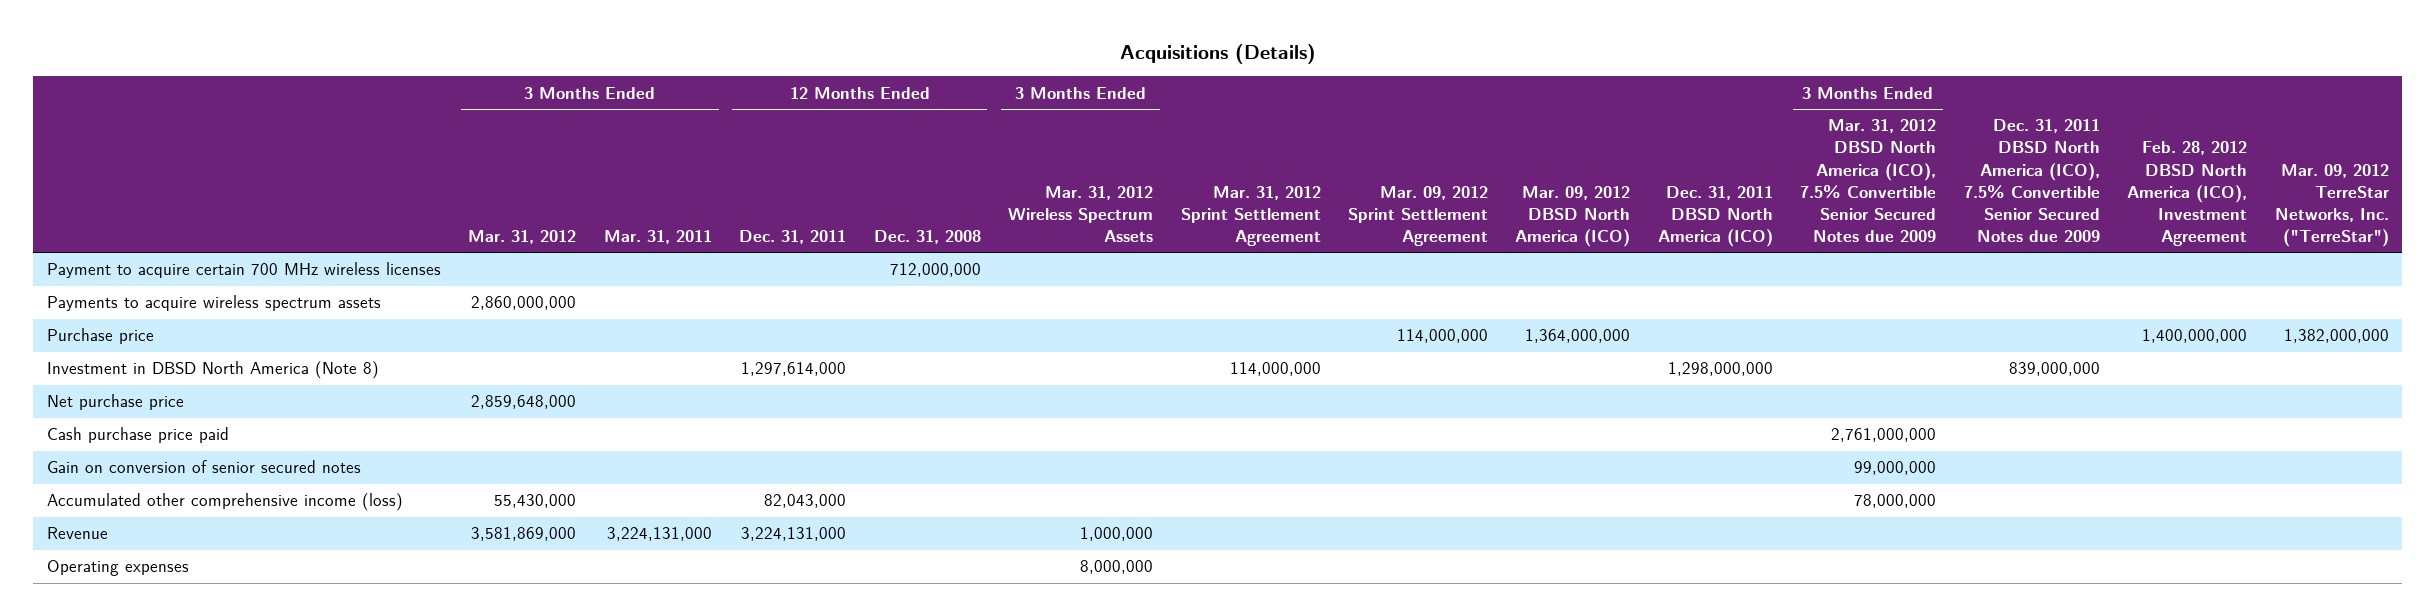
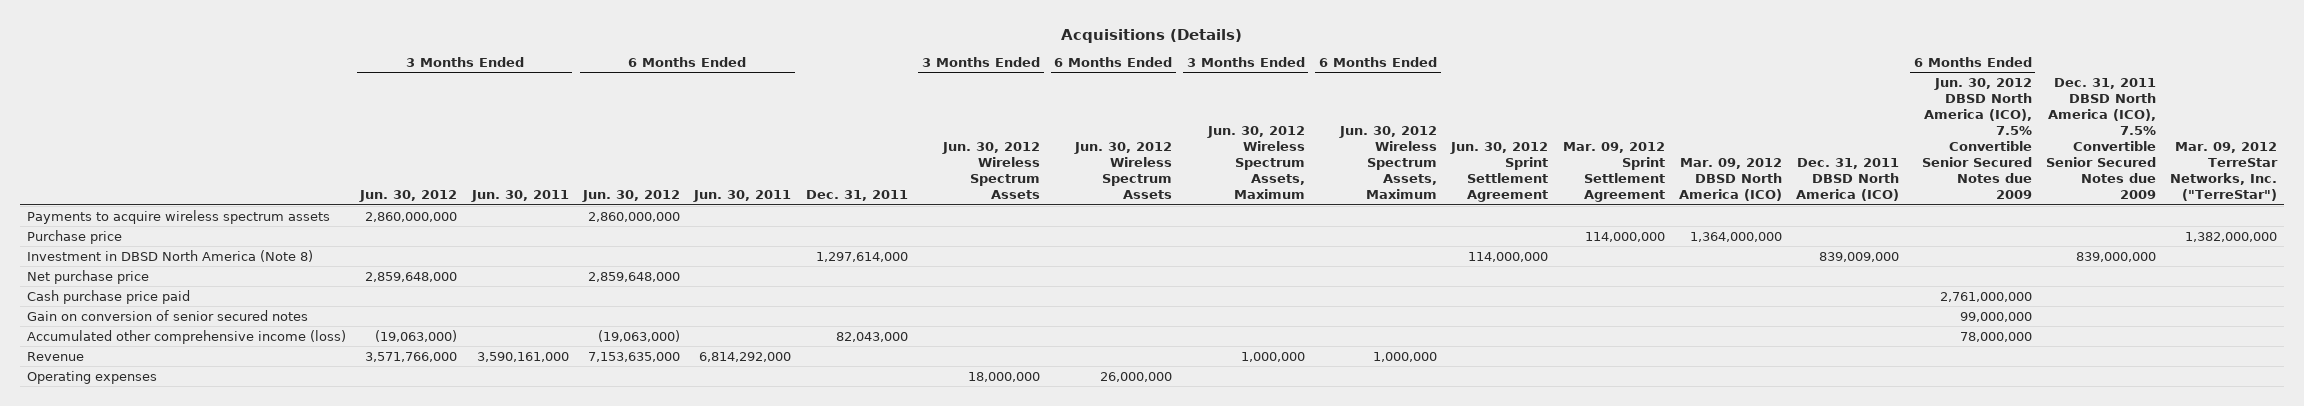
- | 3 Months Ended Mar. 31, 2012 | 3 Months Ended Mar. 31, 2011 | 12 Months Ended Dec. 31, 2011 | 12 Months Ended Dec. 31, 2008 | 3 Months Ended Mar. 31, 2012 Wireless Spectrum Assets | Mar. 31, 2012 Sprint Settlement Agreement | Mar. 09, 2012 Sprint Settlement Agreement | Mar. 09, 2012 DBSD North America (ICO) | Dec. 31, 2011 DBSD North America (ICO) | 3 Months Ended Mar. 31, 2012 DBSD North America (ICO), 7.5% Convertible Senior Secured Notes due 2009 | Dec. 31, 2011 DBSD North America (ICO), 7.5% Convertible Senior Secured Notes due 2009 | Feb. 28, 2012 DBSD North America (ICO), Investment Agreement | Mar. 09, 2012 TerreStar Networks, Inc. ("TerreStar")
+ | 3 Months Ended Jun. 30, 2012 | 3 Months Ended Jun. 30, 2011 | 6 Months Ended Jun. 30, 2012 | 6 Months Ended Jun. 30, 2011 | Dec. 31, 2011 | 3 Months Ended Jun. 30, 2012 Wireless Spectrum Assets | 6 Months Ended Jun. 30, 2012 Wireless Spectrum Assets | 3 Months Ended Jun. 30, 2012 Wireless Spectrum Assets, Maximum | 6 Months Ended Jun. 30, 2012 Wireless Spectrum Assets, Maximum | Jun. 30, 2012 Sprint Settlement Agreement | Mar. 09, 2012 Sprint Settlement Agreement | Mar. 09, 2012 DBSD North America (ICO) | Dec. 31, 2011 DBSD North America (ICO) | 6 Months Ended Jun. 30, 2012 DBSD North America (ICO), 7.5% Convertible Senior Secured Notes due 2009 | Dec. 31, 2011 DBSD North America (ICO), 7.5% Convertible Senior Secured Notes due 2009 | Mar. 09, 2012 TerreStar Networks, Inc. ("TerreStar")
- Payment to acquire certain 700 MHz wireless licenses | | | | 712,000,000 | | | | | | | | |
- Investment in DBSD North America (Note 8) | | | 1,297,614,000 | | | 114,000,000 | | | 1,298,000,000 | | 839,000,000 | |
+ Investment in DBSD North America (Note 8) | | | | | 1,297,614,000 | | | | | 114,000,000 | | | 839,009,000 | | 839,000,000 |

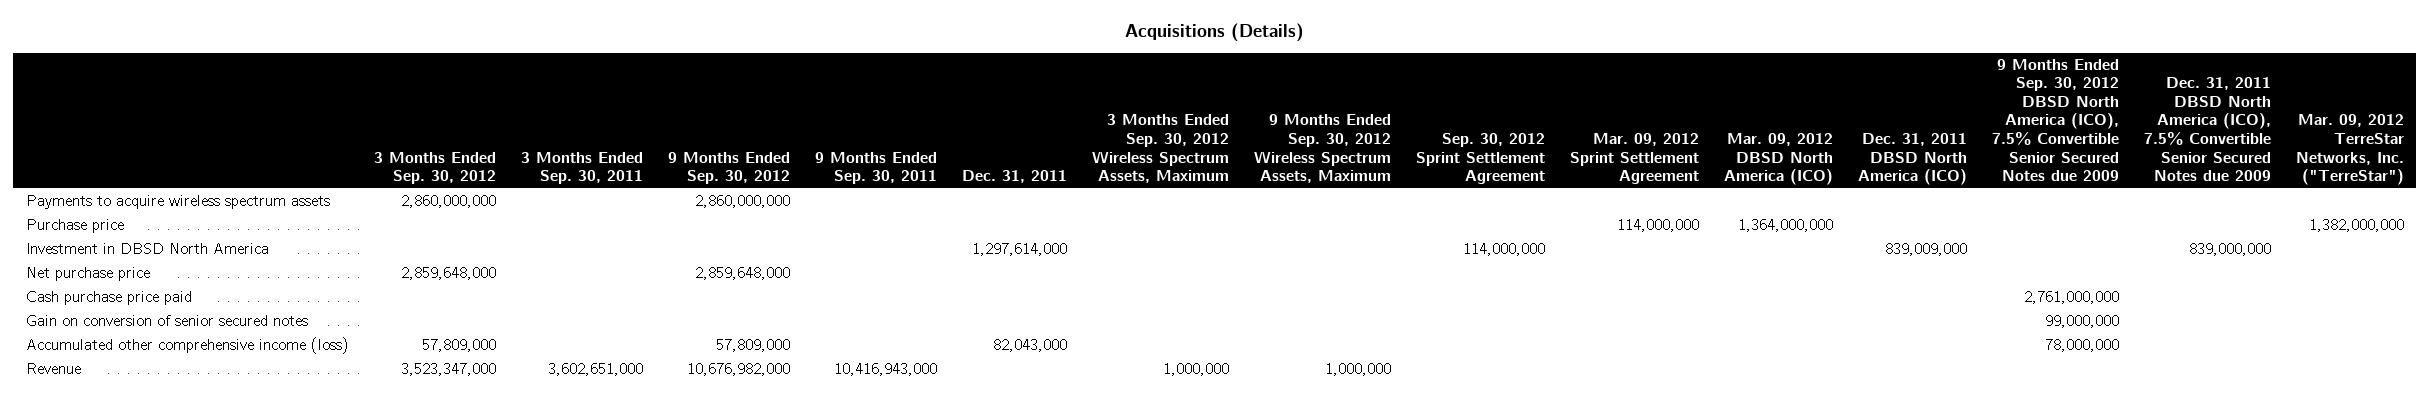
- | 3 Months Ended Jun. 30, 2012 | 3 Months Ended Jun. 30, 2011 | 6 Months Ended Jun. 30, 2012 | 6 Months Ended Jun. 30, 2011 | Dec. 31, 2011 | 3 Months Ended Jun. 30, 2012 Wireless Spectrum Assets | 6 Months Ended Jun. 30, 2012 Wireless Spectrum Assets | 3 Months Ended Jun. 30, 2012 Wireless Spectrum Assets, Maximum | 6 Months Ended Jun. 30, 2012 Wireless Spectrum Assets, Maximum | Jun. 30, 2012 Sprint Settlement Agreement | Mar. 09, 2012 Sprint Settlement Agreement | Mar. 09, 2012 DBSD North America (ICO) | Dec. 31, 2011 DBSD North America (ICO) | 6 Months Ended Jun. 30, 2012 DBSD North America (ICO), 7.5% Convertible Senior Secured Notes due 2009 | Dec. 31, 2011 DBSD North America (ICO), 7.5% Convertible Senior Secured Notes due 2009 | Mar. 09, 2012 TerreStar Networks, Inc. ("TerreStar")
+ | 3 Months Ended Sep. 30, 2012 | 3 Months Ended Sep. 30, 2011 | 9 Months Ended Sep. 30, 2012 | 9 Months Ended Sep. 30, 2011 | Dec. 31, 2011 | 3 Months Ended Sep. 30, 2012 Wireless Spectrum Assets, Maximum | 9 Months Ended Sep. 30, 2012 Wireless Spectrum Assets, Maximum | Sep. 30, 2012 Sprint Settlement Agreement | Mar. 09, 2012 Sprint Settlement Agreement | Mar. 09, 2012 DBSD North America (ICO) | Dec. 31, 2011 DBSD North America (ICO) | 9 Months Ended Sep. 30, 2012 DBSD North America (ICO), 7.5% Convertible Senior Secured Notes due 2009 | Dec. 31, 2011 DBSD North America (ICO), 7.5% Convertible Senior Secured Notes due 2009 | Mar. 09, 2012 TerreStar Networks, Inc. ("TerreStar")
- Investment in DBSD North America (Note 8) | | | | | 1,297,614,000 | | | | | 114,000,000 | | | 839,009,000 | | 839,000,000 |
+ Investment in DBSD North America | | | | | 1,297,614,000 | | | 114,000,000 | | | 839,009,000 | | 839,000,000 |
- Operating expenses | | | | | | 18,000,000 | 26,000,000 | | | | | | | | |

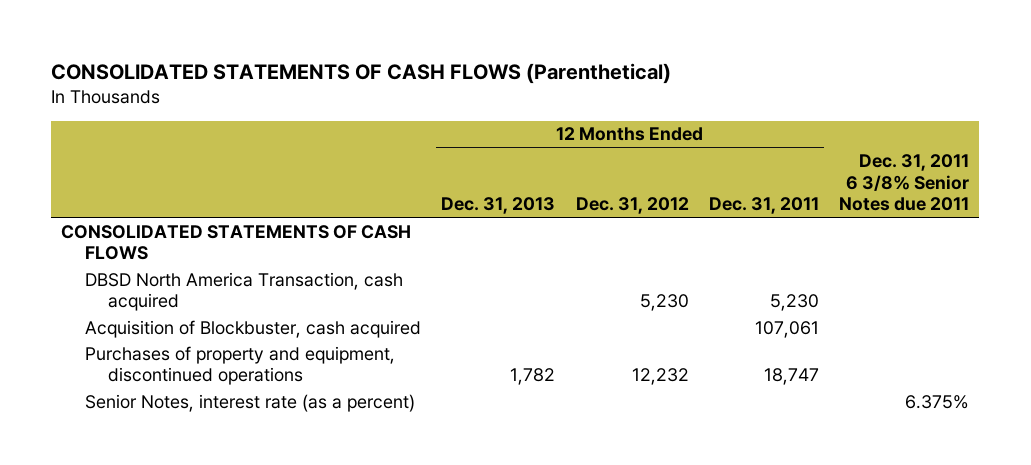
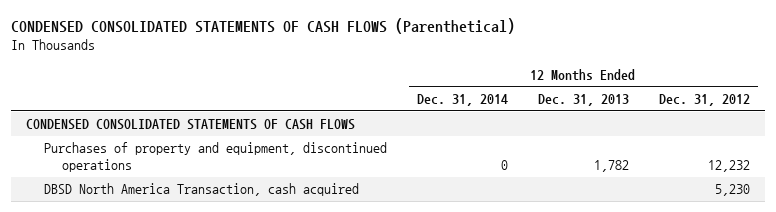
- CONSOLIDATED STATEMENTS OF CASH FLOWS (Parenthetical)
+ CONDENSED CONSOLIDATED STATEMENTS OF CASH FLOWS (Parenthetical)
- | 12 Months Ended Dec. 31, 2013 | 12 Months Ended Dec. 31, 2012 | 12 Months Ended Dec. 31, 2011 | Dec. 31, 2011 6 3/8% Senior Notes due 2011
+ | 12 Months Ended Dec. 31, 2014 | 12 Months Ended Dec. 31, 2013 | 12 Months Ended Dec. 31, 2012
- CONSOLIDATED STATEMENTS OF CASH FLOWS
- Acquisition of Blockbuster, cash acquired | | | 107,061 |
+ CONDENSED CONSOLIDATED STATEMENTS OF CASH FLOWS
- Senior Notes, interest rate (as a percent) | | | | 6.375%
moved down: DBSD North America Transaction, cash acquired | | | 5,230

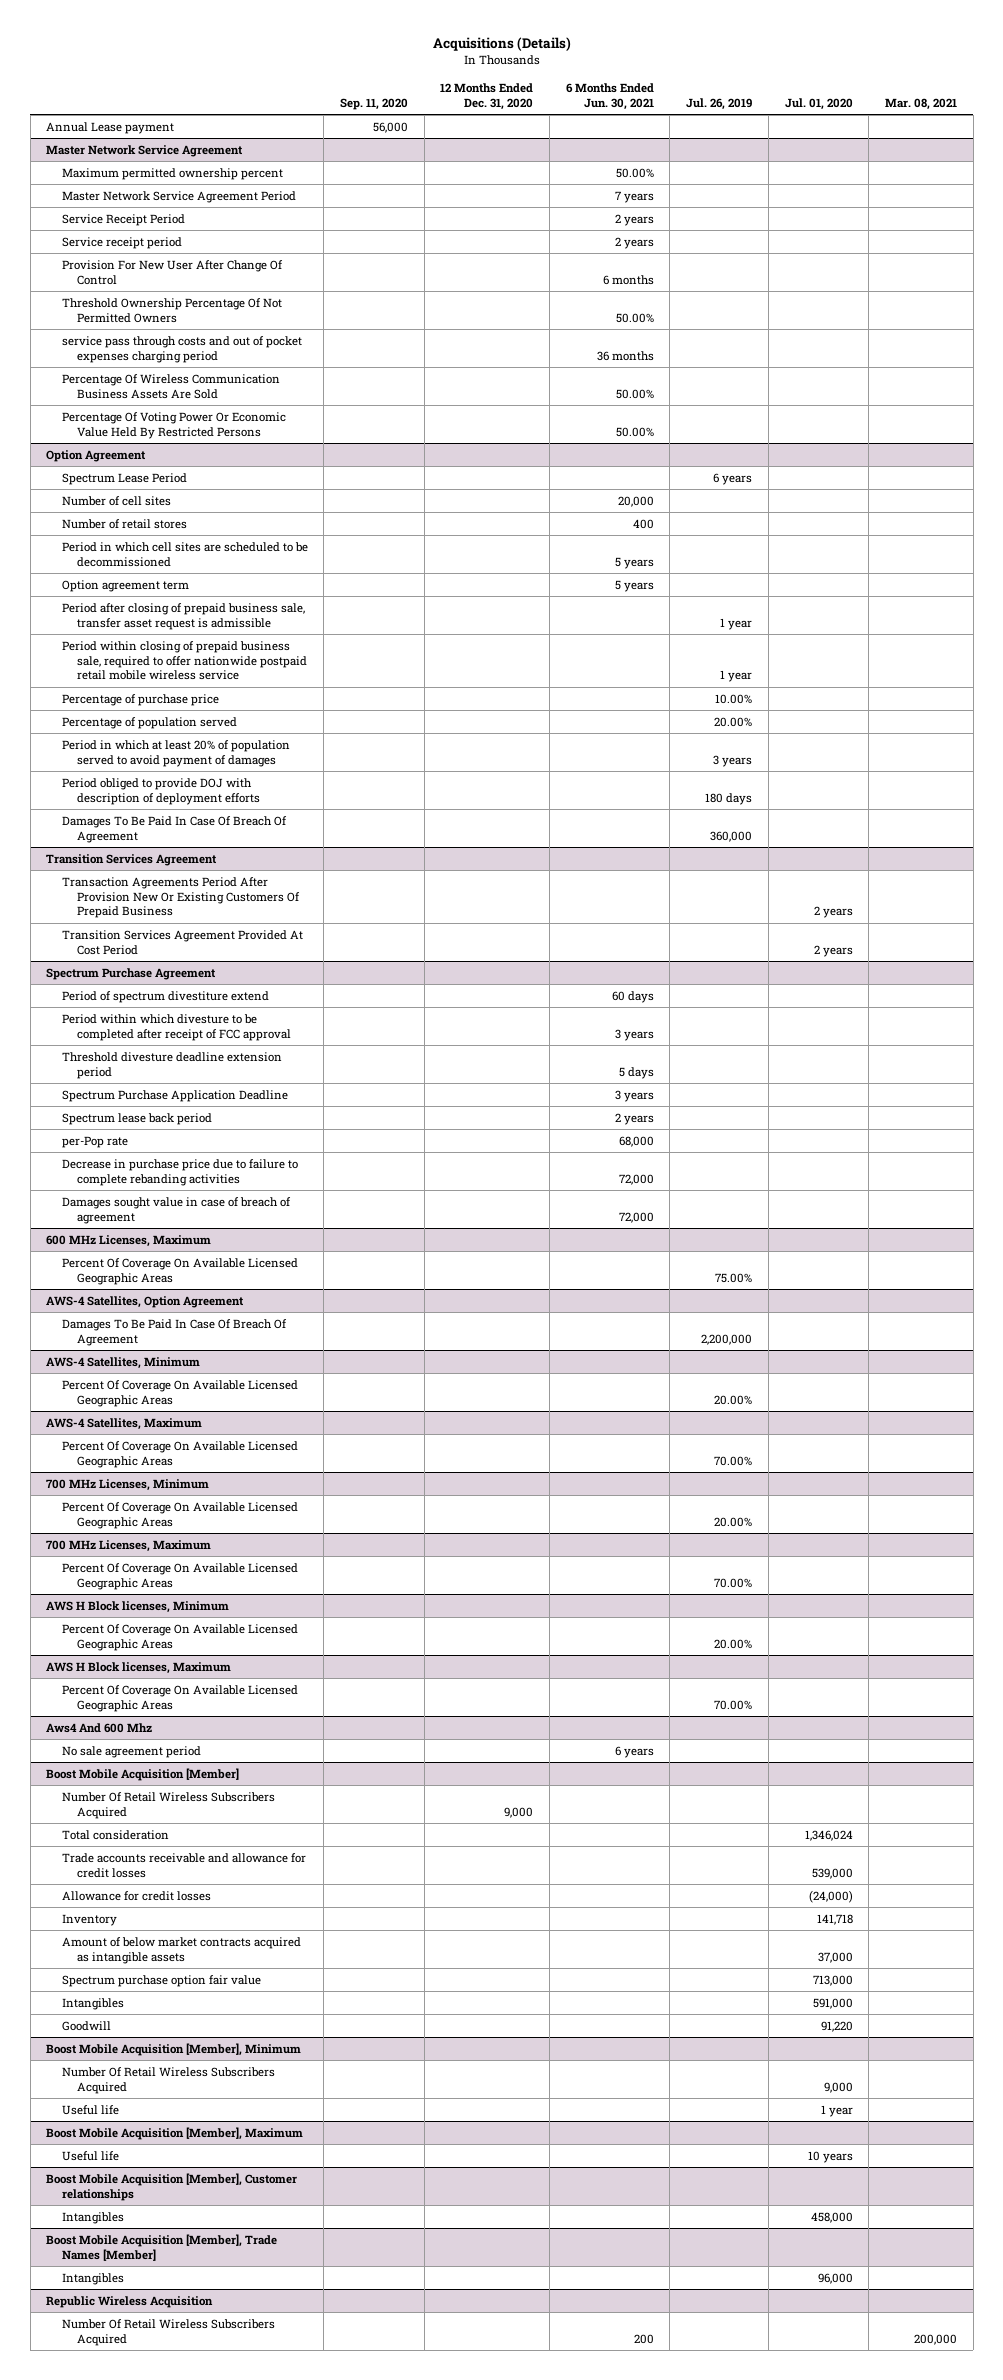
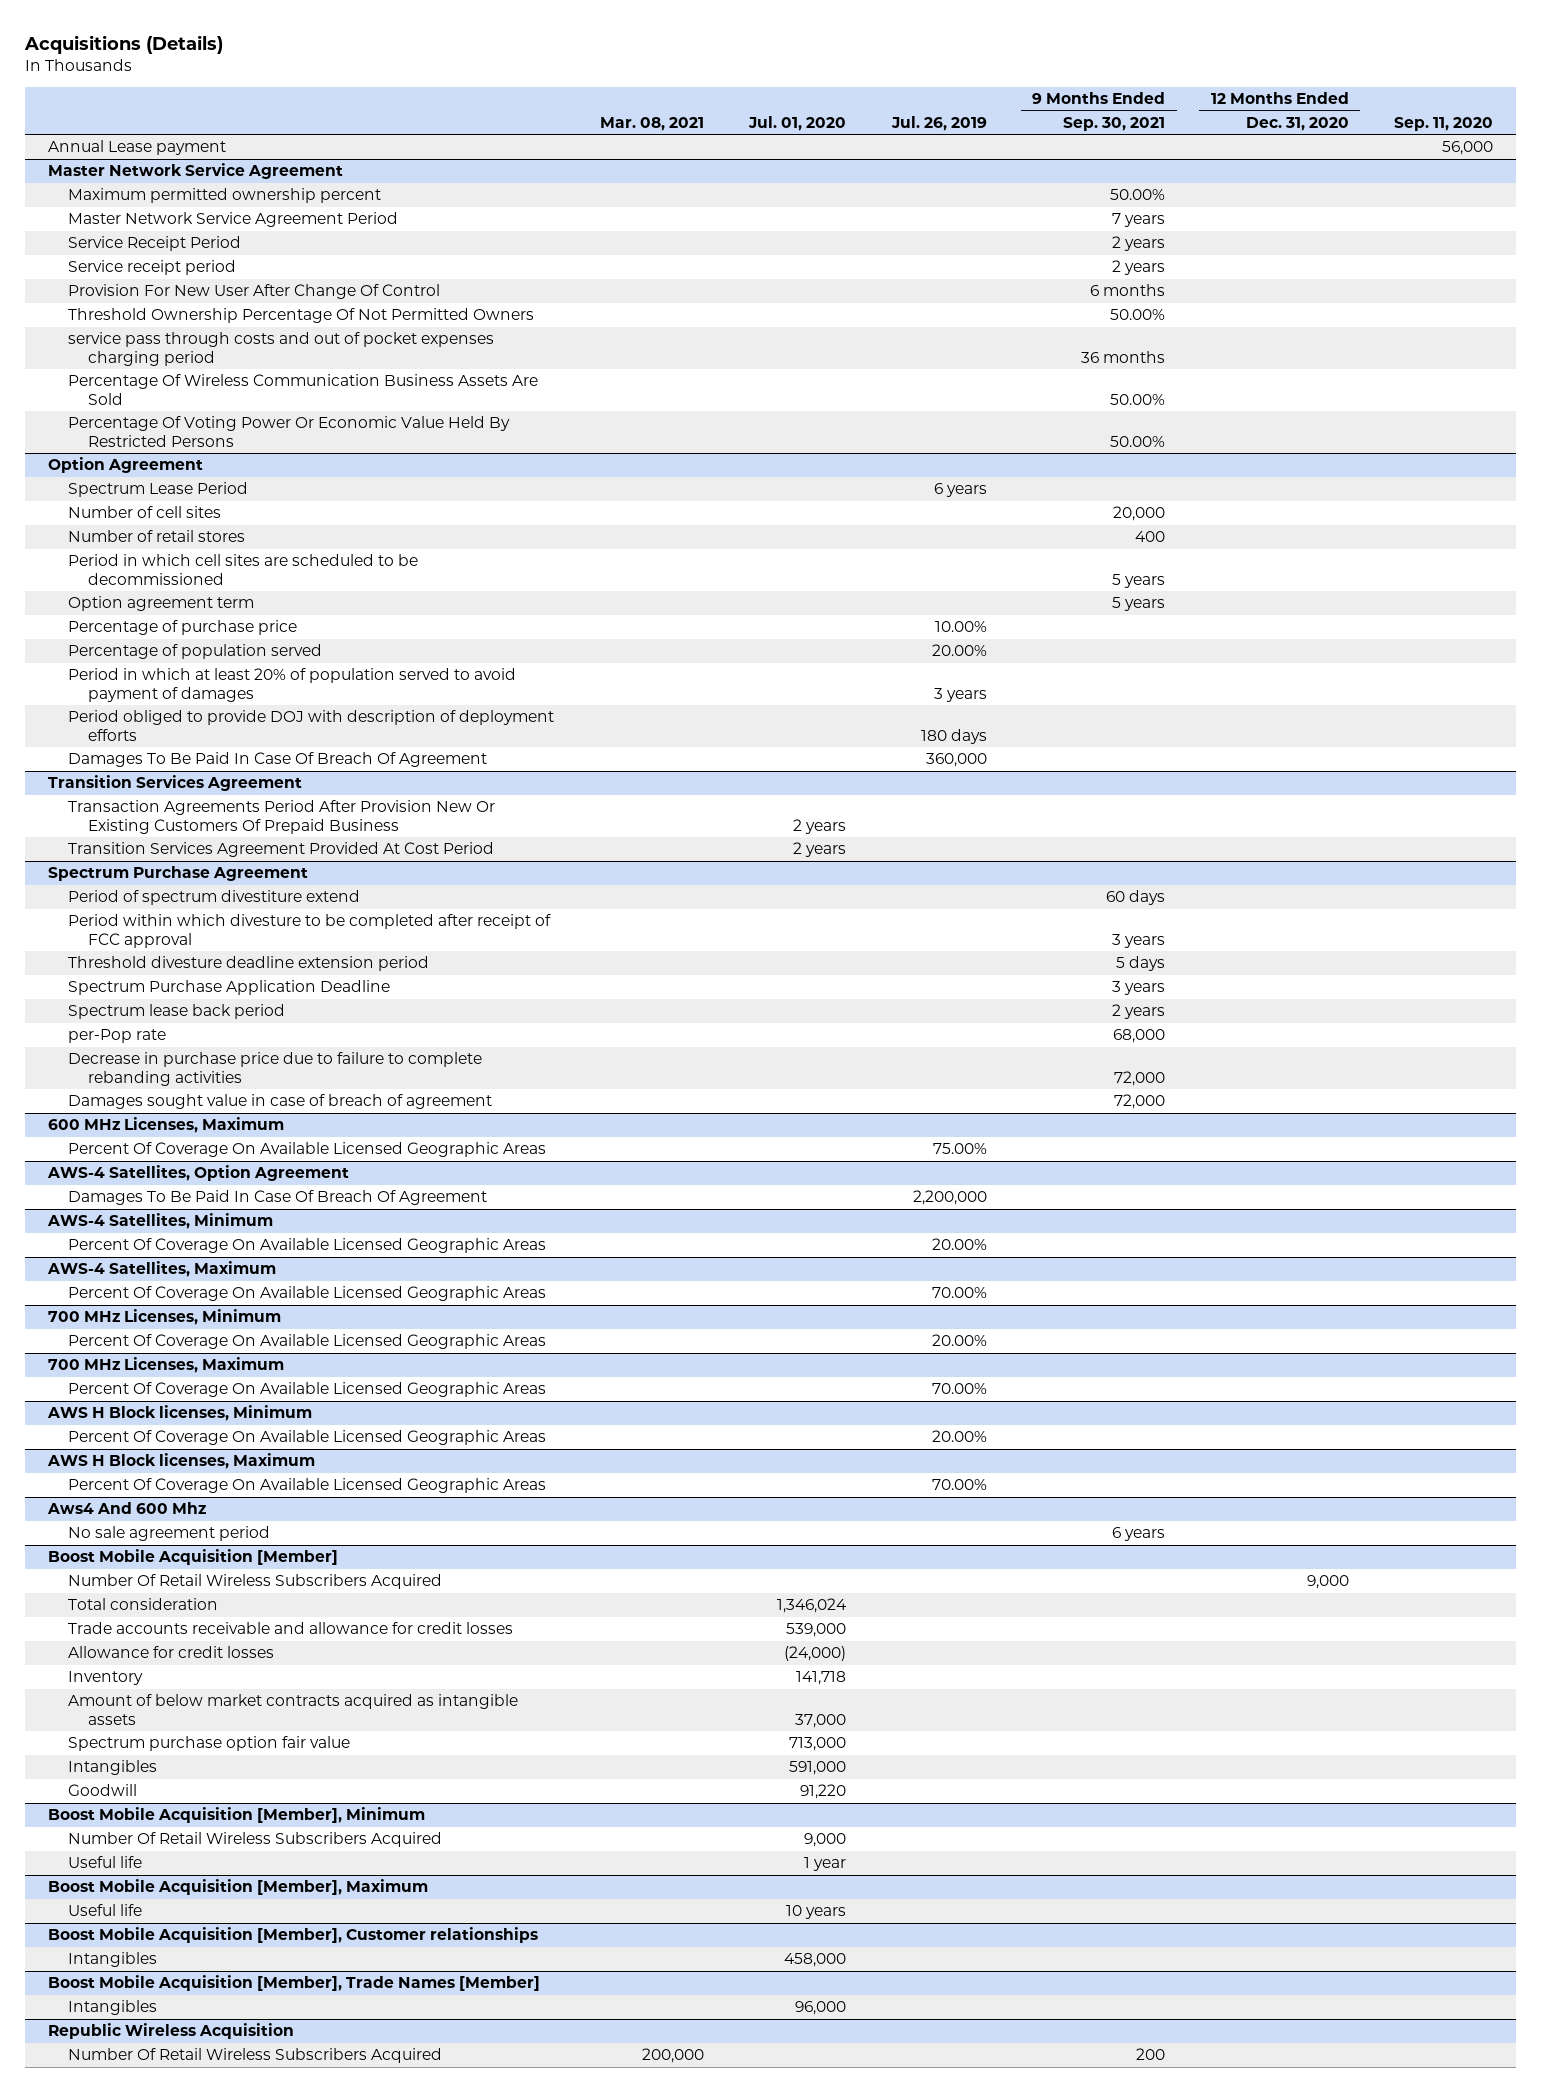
- | Sep. 11, 2020 | 12 Months Ended Dec. 31, 2020 | 6 Months Ended Jun. 30, 2021 | Jul. 26, 2019 | Jul. 01, 2020 | Mar. 08, 2021
+ | Mar. 08, 2021 | Jul. 01, 2020 | Jul. 26, 2019 | 9 Months Ended Sep. 30, 2021 | 12 Months Ended Dec. 31, 2020 | Sep. 11, 2020
@ Option Agreement
- Period after closing of prepaid business sale, transfer asset request is admissible | | | | 1 year | |
- Period within closing of prepaid business sale, required to offer nationwide postpaid retail mobile wireless service | | | | 1 year | |

